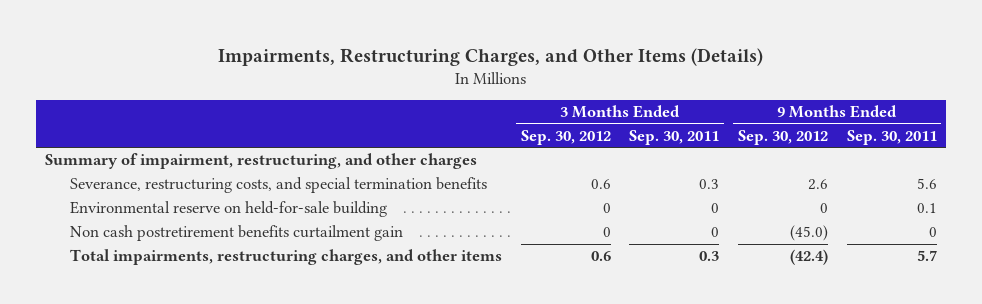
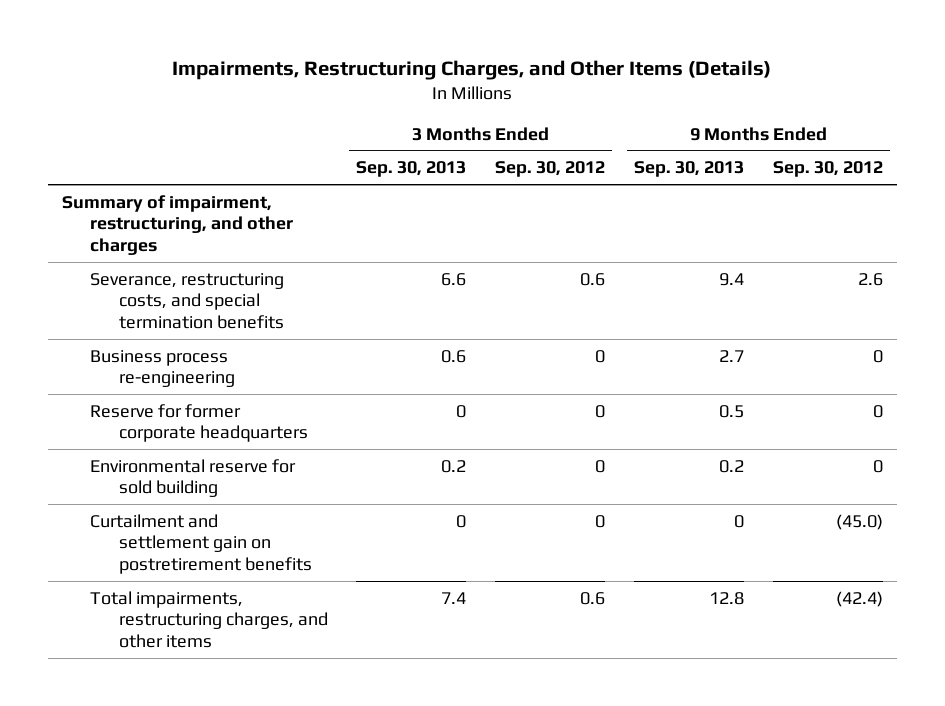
- | 3 Months Ended Sep. 30, 2012 | 3 Months Ended Sep. 30, 2011 | 9 Months Ended Sep. 30, 2012 | 9 Months Ended Sep. 30, 2011
+ | 3 Months Ended Sep. 30, 2013 | 3 Months Ended Sep. 30, 2012 | 9 Months Ended Sep. 30, 2013 | 9 Months Ended Sep. 30, 2012
- Environmental reserve on held-for-sale building | 0 | 0 | 0 | 0.1
- Non cash postretirement benefits curtailment gain | 0 | 0 | (45.0) | 0
+ Business process re-engineering | 0.6 | 0 | 2.7 | 0
+ Reserve for former corporate headquarters | 0 | 0 | 0.5 | 0
+ Environmental reserve for sold building | 0.2 | 0 | 0.2 | 0
+ Curtailment and settlement gain on postretirement benefits | 0 | 0 | 0 | (45.0)

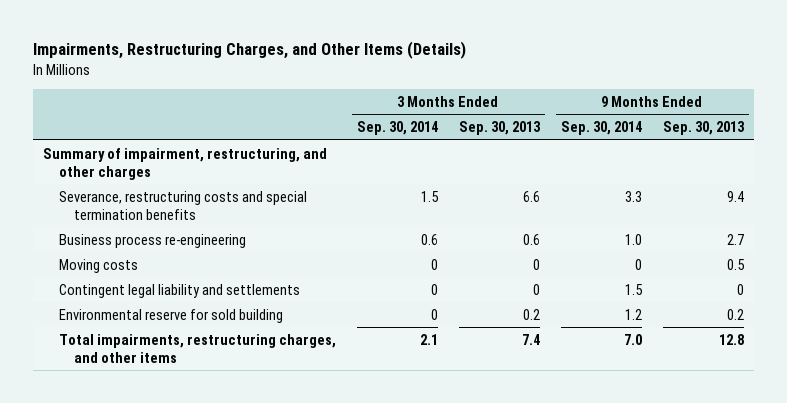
- | 3 Months Ended Sep. 30, 2013 | 3 Months Ended Sep. 30, 2012 | 9 Months Ended Sep. 30, 2013 | 9 Months Ended Sep. 30, 2012
+ | 3 Months Ended Sep. 30, 2014 | 3 Months Ended Sep. 30, 2013 | 9 Months Ended Sep. 30, 2014 | 9 Months Ended Sep. 30, 2013
- Severance, restructuring costs, and special termination benefits | 6.6 | 0.6 | 9.4 | 2.6
+ Severance, restructuring costs and special termination benefits | 1.5 | 6.6 | 3.3 | 9.4
- Reserve for former corporate headquarters | 0 | 0 | 0.5 | 0
+ Moving costs | 0 | 0 | 0 | 0.5
+ Contingent legal liability and settlements | 0 | 0 | 1.5 | 0
- Curtailment and settlement gain on postretirement benefits | 0 | 0 | 0 | (45.0)

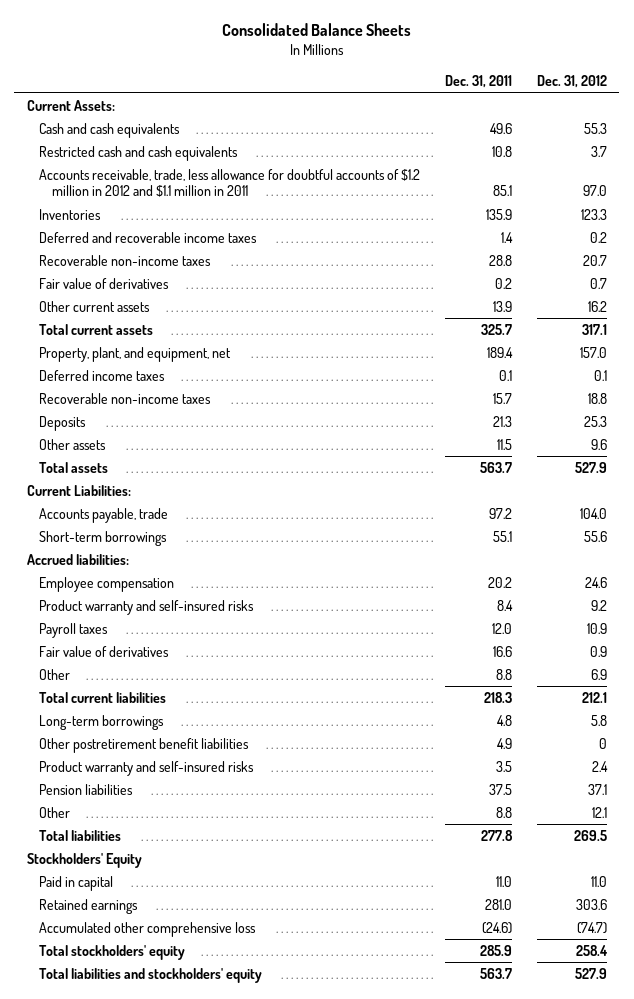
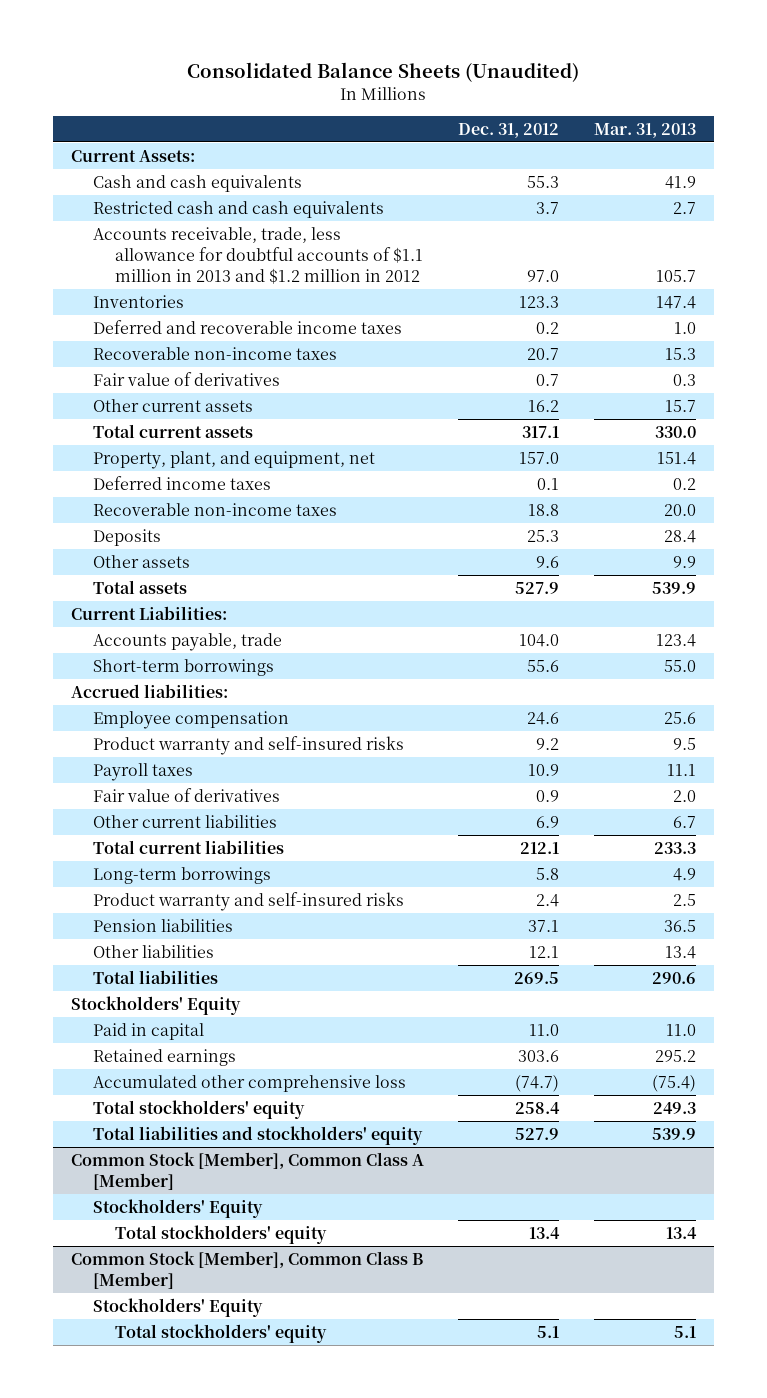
- Consolidated Balance Sheets
+ Consolidated Balance Sheets (Unaudited)
- | Dec. 31, 2011 | Dec. 31, 2012
+ | Dec. 31, 2012 | Mar. 31, 2013
- Accounts receivable, trade, less allowance for doubtful accounts of $1.2 million in 2012 and $1.1 million in 2011 | 85.1 | 97.0
+ Accounts receivable, trade, less allowance for doubtful accounts of $1.1 million in 2013 and $1.2 million in 2012 | 97.0 | 105.7
- Other | 8.8 | 6.9
+ Other current liabilities | 6.9 | 6.7
- Other postretirement benefit liabilities | 4.9 | 0
- Other | 8.8 | 12.1
+ Other liabilities | 12.1 | 13.4
+ Common Stock [Member], Common Class A [Member]
+ Stockholders' Equity
+ Total stockholders' equity | 13.4 | 13.4
+ Common Stock [Member], Common Class B [Member]
+ Stockholders' Equity
+ Total stockholders' equity | 5.1 | 5.1

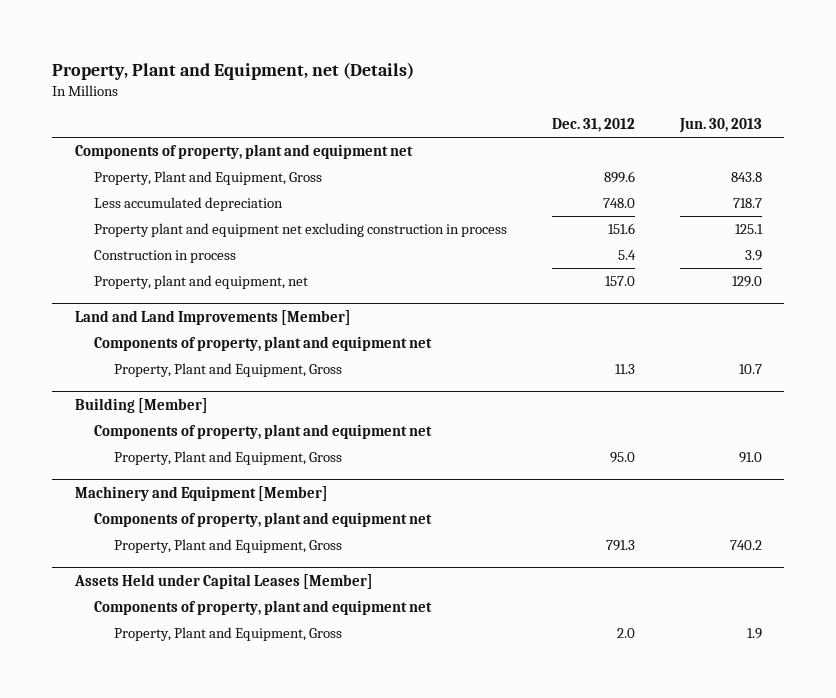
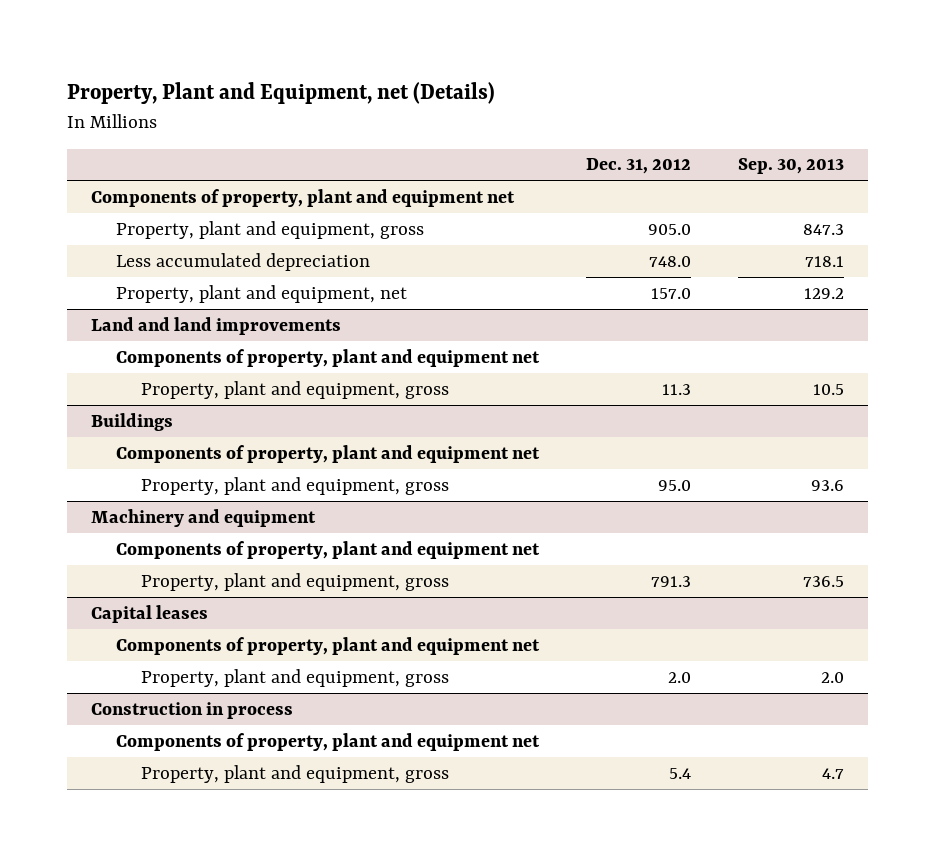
- | Dec. 31, 2012 | Jun. 30, 2013
+ | Dec. 31, 2012 | Sep. 30, 2013
- Property, Plant and Equipment, Gross | 899.6 | 843.8
+ Property, plant and equipment, gross | 905.0 | 847.3
- Property plant and equipment net excluding construction in process | 151.6 | 125.1
- Construction in process | 5.4 | 3.9
- Land and Land Improvements [Member]
+ Land and land improvements
- Property, Plant and Equipment, Gross | 11.3 | 10.7
- Building [Member]
+ Property, plant and equipment, gross | 11.3 | 10.5
+ Buildings
- Property, Plant and Equipment, Gross | 95.0 | 91.0
- Machinery and Equipment [Member]
+ Property, plant and equipment, gross | 95.0 | 93.6
+ Machinery and equipment
- Property, Plant and Equipment, Gross | 791.3 | 740.2
- Assets Held under Capital Leases [Member]
+ Property, plant and equipment, gross | 791.3 | 736.5
+ Capital leases
- Property, Plant and Equipment, Gross | 2.0 | 1.9
+ Property, plant and equipment, gross | 2.0 | 2.0
+ Construction in process
+ Components of property, plant and equipment net
+ Property, plant and equipment, gross | 5.4 | 4.7

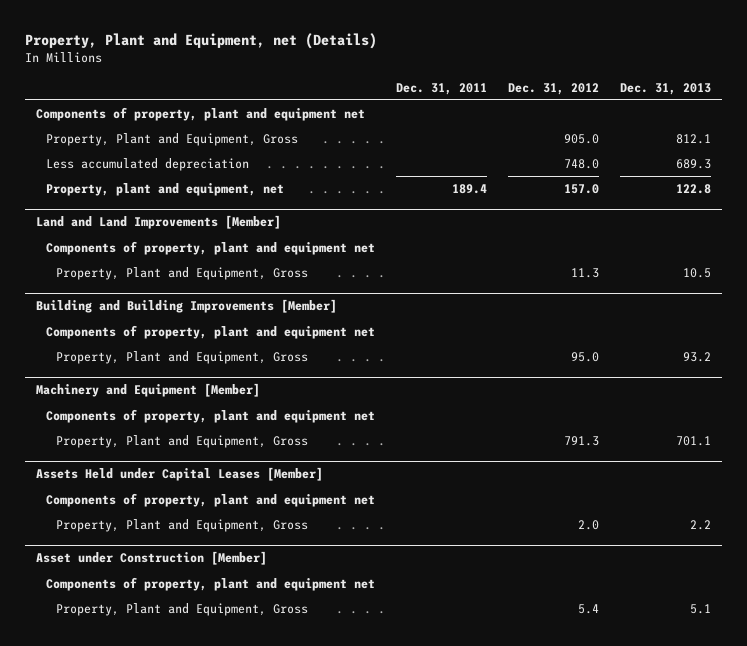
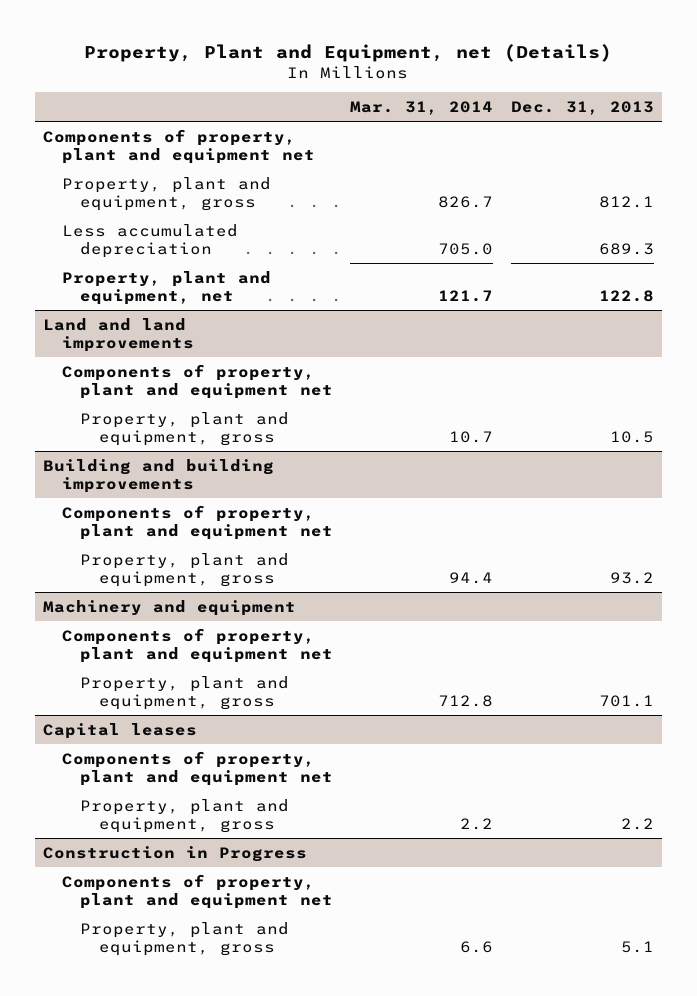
- | Dec. 31, 2011 | Dec. 31, 2012 | Dec. 31, 2013
+ | Mar. 31, 2014 | Dec. 31, 2013
- Property, Plant and Equipment, Gross | | 905.0 | 812.1
+ Property, plant and equipment, gross | 826.7 | 812.1
- Land and Land Improvements [Member]
+ Land and land improvements
- Property, Plant and Equipment, Gross | | 11.3 | 10.5
- Building and Building Improvements [Member]
+ Property, plant and equipment, gross | 10.7 | 10.5
+ Building and building improvements
- Property, Plant and Equipment, Gross | | 95.0 | 93.2
- Machinery and Equipment [Member]
+ Property, plant and equipment, gross | 94.4 | 93.2
+ Machinery and equipment
- Property, Plant and Equipment, Gross | | 791.3 | 701.1
- Assets Held under Capital Leases [Member]
+ Property, plant and equipment, gross | 712.8 | 701.1
+ Capital leases
- Property, Plant and Equipment, Gross | | 2.0 | 2.2
- Asset under Construction [Member]
+ Property, plant and equipment, gross | 2.2 | 2.2
+ Construction in Progress
- Property, Plant and Equipment, Gross | | 5.4 | 5.1
+ Property, plant and equipment, gross | 6.6 | 5.1

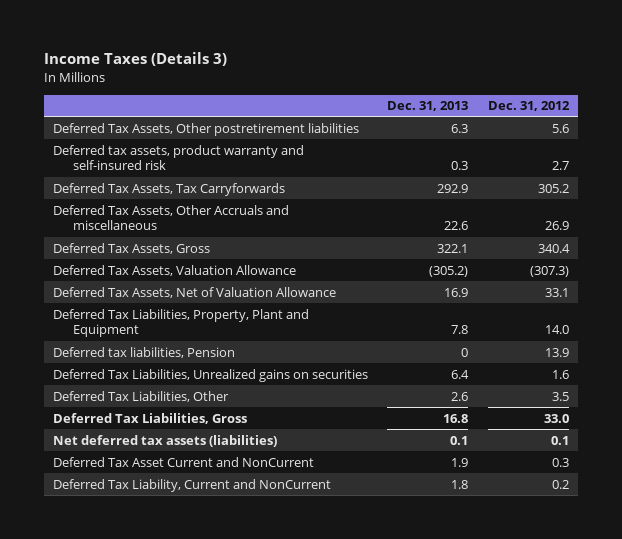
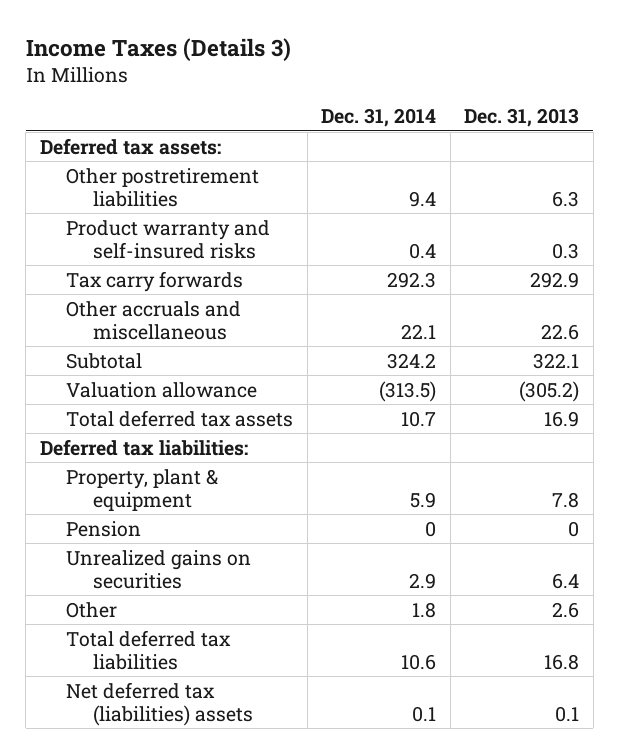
- | Dec. 31, 2013 | Dec. 31, 2012
+ | Dec. 31, 2014 | Dec. 31, 2013
- Deferred Tax Assets, Other postretirement liabilities | 6.3 | 5.6
- Deferred tax assets, product warranty and self-insured risk | 0.3 | 2.7
- Deferred Tax Assets, Tax Carryforwards | 292.9 | 305.2
- Deferred Tax Assets, Other Accruals and miscellaneous | 22.6 | 26.9
- Deferred Tax Assets, Gross | 322.1 | 340.4
- Deferred Tax Assets, Valuation Allowance | (305.2) | (307.3)
- Deferred Tax Assets, Net of Valuation Allowance | 16.9 | 33.1
- Deferred Tax Liabilities, Property, Plant and Equipment | 7.8 | 14.0
- Deferred tax liabilities, Pension | 0 | 13.9
- Deferred Tax Liabilities, Unrealized gains on securities | 6.4 | 1.6
- Deferred Tax Liabilities, Other | 2.6 | 3.5
- Deferred Tax Liabilities, Gross | 16.8 | 33.0
- Net deferred tax assets (liabilities) | 0.1 | 0.1
- Deferred Tax Asset Current and NonCurrent | 1.9 | 0.3
- Deferred Tax Liability, Current and NonCurrent | 1.8 | 0.2
+ Deferred tax assets:
+ Other postretirement liabilities | 9.4 | 6.3
+ Product warranty and self-insured risks | 0.4 | 0.3
+ Tax carry forwards | 292.3 | 292.9
+ Other accruals and miscellaneous | 22.1 | 22.6
+ Subtotal | 324.2 | 322.1
+ Valuation allowance | (313.5) | (305.2)
+ Total deferred tax assets | 10.7 | 16.9
+ Deferred tax liabilities:
+ Property, plant & equipment | 5.9 | 7.8
+ Pension | 0 | 0
+ Unrealized gains on securities | 2.9 | 6.4
+ Other | 1.8 | 2.6
+ Total deferred tax liabilities | 10.6 | 16.8
+ Net deferred tax (liabilities) assets | 0.1 | 0.1

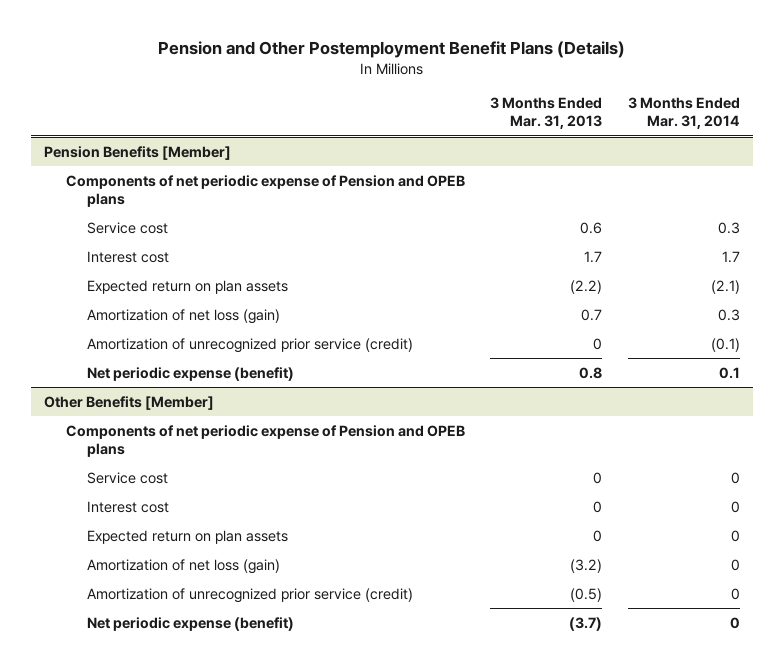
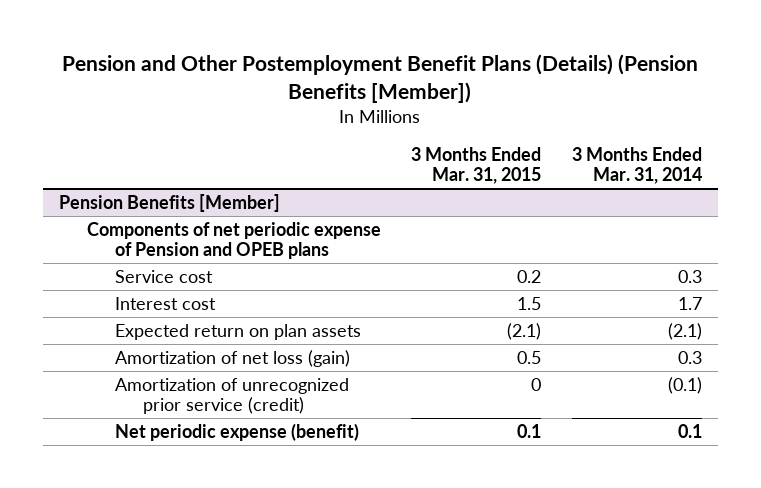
- Pension and Other Postemployment Benefit Plans (Details)
+ Pension and Other Postemployment Benefit Plans (Details) (Pension Benefits [Member])
- | 3 Months Ended Mar. 31, 2013 | 3 Months Ended Mar. 31, 2014
+ | 3 Months Ended Mar. 31, 2015 | 3 Months Ended Mar. 31, 2014
- Other Benefits [Member]
- Components of net periodic expense of Pension and OPEB plans
- Service cost | 0 | 0
- Interest cost | 0 | 0
- Expected return on plan assets | 0 | 0
- Amortization of net loss (gain) | (3.2) | 0
- Amortization of unrecognized prior service (credit) | (0.5) | 0
- Net periodic expense (benefit) | (3.7) | 0

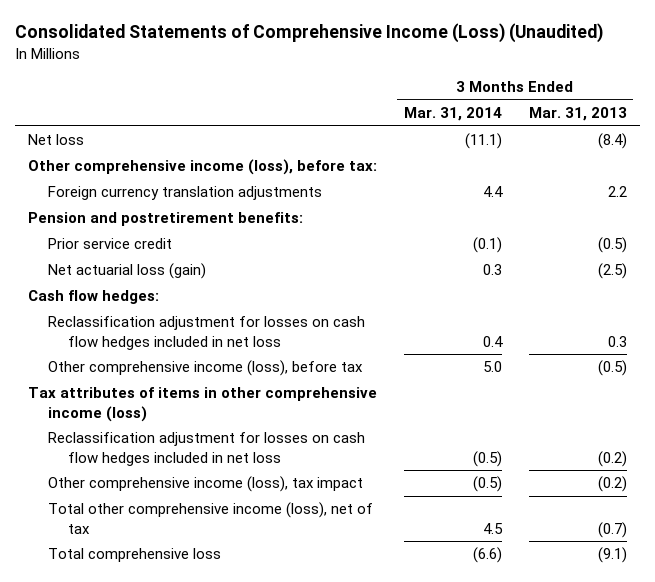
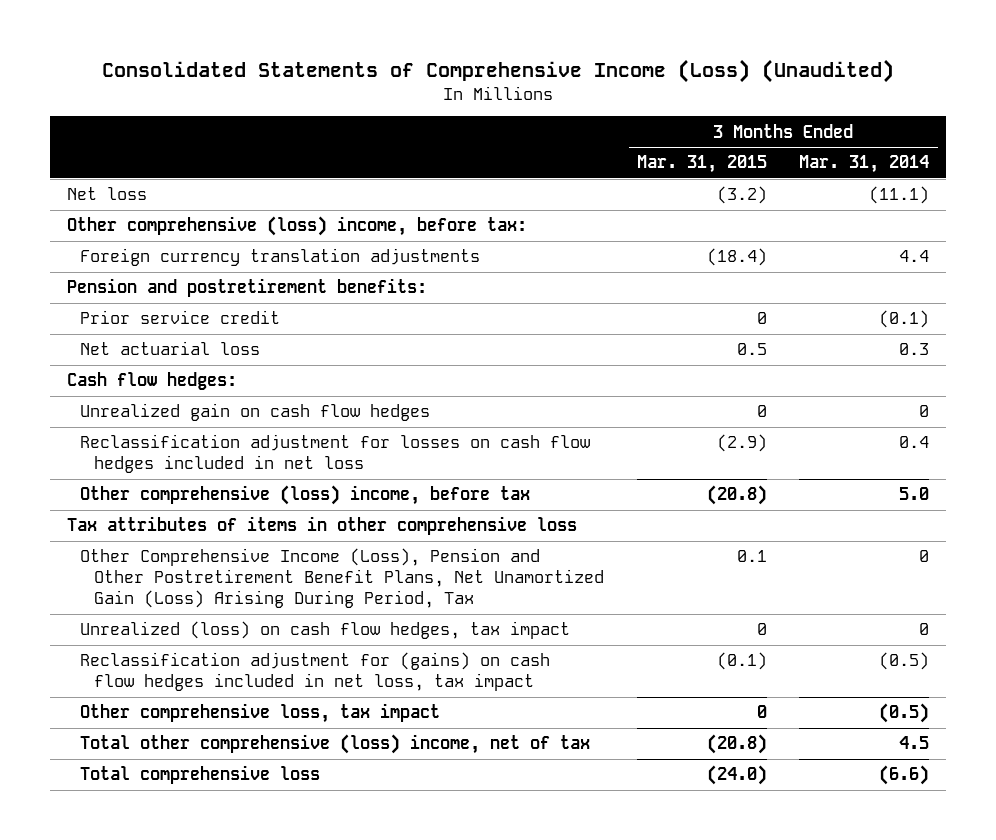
- | 3 Months Ended Mar. 31, 2014 | 3 Months Ended Mar. 31, 2013
+ | 3 Months Ended Mar. 31, 2015 | 3 Months Ended Mar. 31, 2014
- Other comprehensive income (loss), before tax:
+ Other comprehensive (loss) income, before tax:
- Net actuarial loss (gain) | 0.3 | (2.5)
+ Net actuarial loss | 0.5 | 0.3
+ Unrealized gain on cash flow hedges | 0 | 0
- Other comprehensive income (loss), before tax | 5.0 | (0.5)
- Tax attributes of items in other comprehensive income (loss)
- Reclassification adjustment for losses on cash flow hedges included in net loss | (0.5) | (0.2)
- Other comprehensive income (loss), tax impact | (0.5) | (0.2)
- Total other comprehensive income (loss), net of tax | 4.5 | (0.7)
+ Other comprehensive (loss) income, before tax | (20.8) | 5.0
+ Tax attributes of items in other comprehensive loss
+ Other Comprehensive Income (Loss), Pension and Other Postretirement Benefit Plans, Net Unamortized Gain (Loss) Arising During Period, Tax | 0.1 | 0
+ Unrealized (loss) on cash flow hedges, tax impact | 0 | 0
+ Reclassification adjustment for (gains) on cash flow hedges included in net loss, tax impact | (0.1) | (0.5)
+ Other comprehensive loss, tax impact | 0 | (0.5)
+ Total other comprehensive (loss) income, net of tax | (20.8) | 4.5

